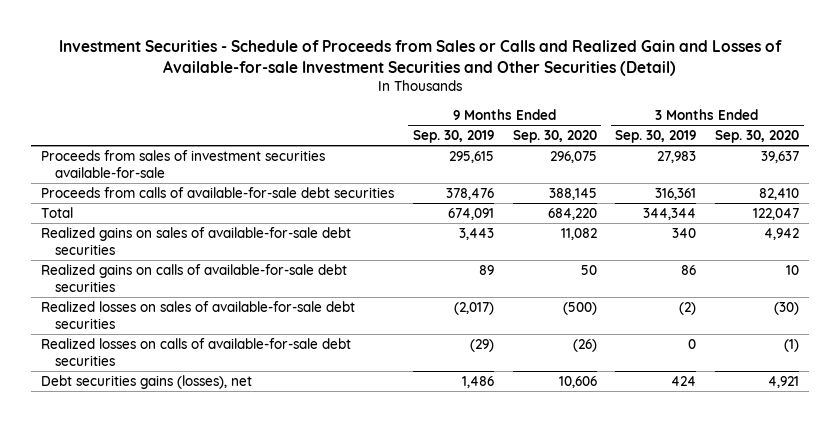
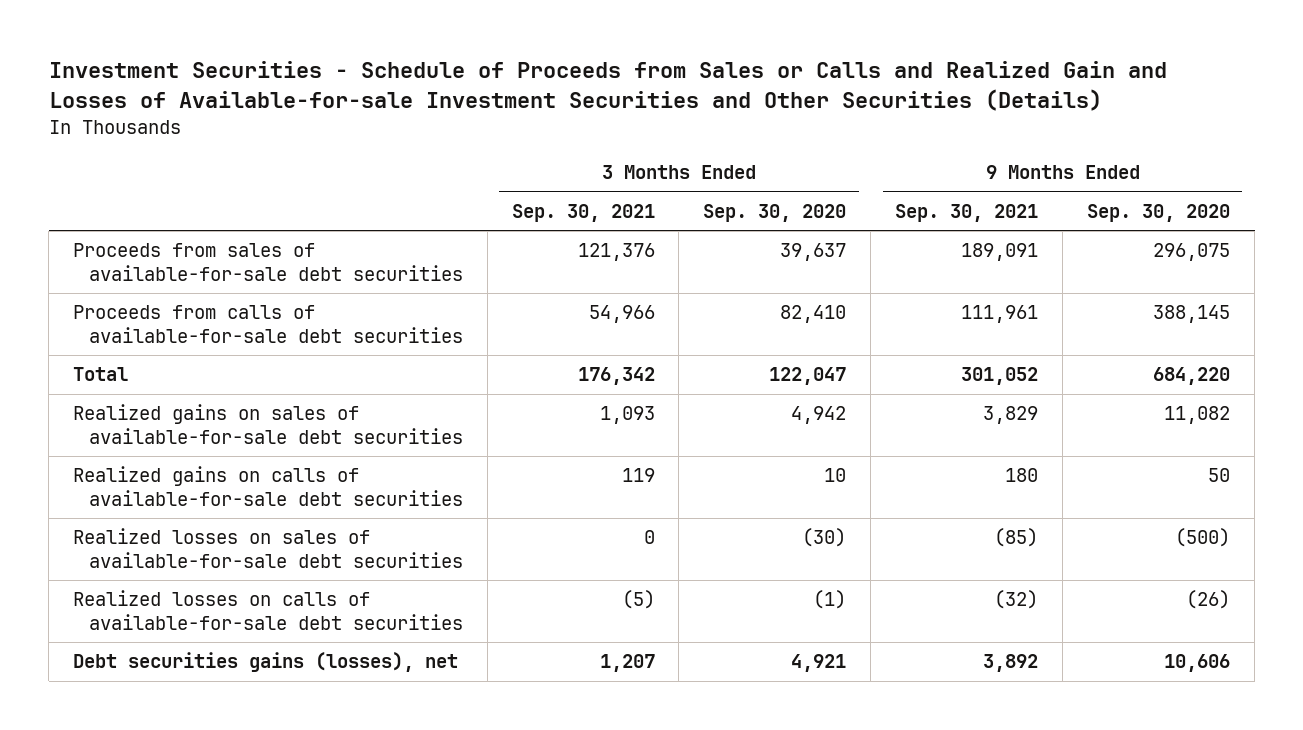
- Investment Securities - Schedule of Proceeds from Sales or Calls and Realized Gain and Losses of Available-for-sale Investment Securities and Other Securities (Detail)
+ Investment Securities - Schedule of Proceeds from Sales or Calls and Realized Gain and Losses of Available-for-sale Investment Securities and Other Securities (Details)
- | 9 Months Ended Sep. 30, 2019 | 9 Months Ended Sep. 30, 2020 | 3 Months Ended Sep. 30, 2019 | 3 Months Ended Sep. 30, 2020
+ | 3 Months Ended Sep. 30, 2021 | 3 Months Ended Sep. 30, 2020 | 9 Months Ended Sep. 30, 2021 | 9 Months Ended Sep. 30, 2020
- Proceeds from sales of investment securities available-for-sale | 295,615 | 296,075 | 27,983 | 39,637
+ Proceeds from sales of available-for-sale debt securities | 121,376 | 39,637 | 189,091 | 296,075

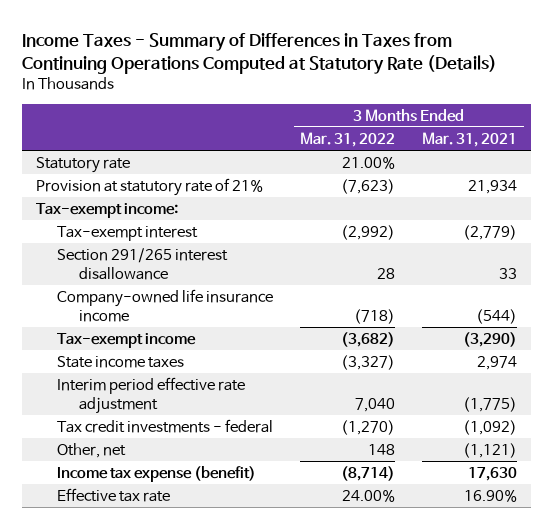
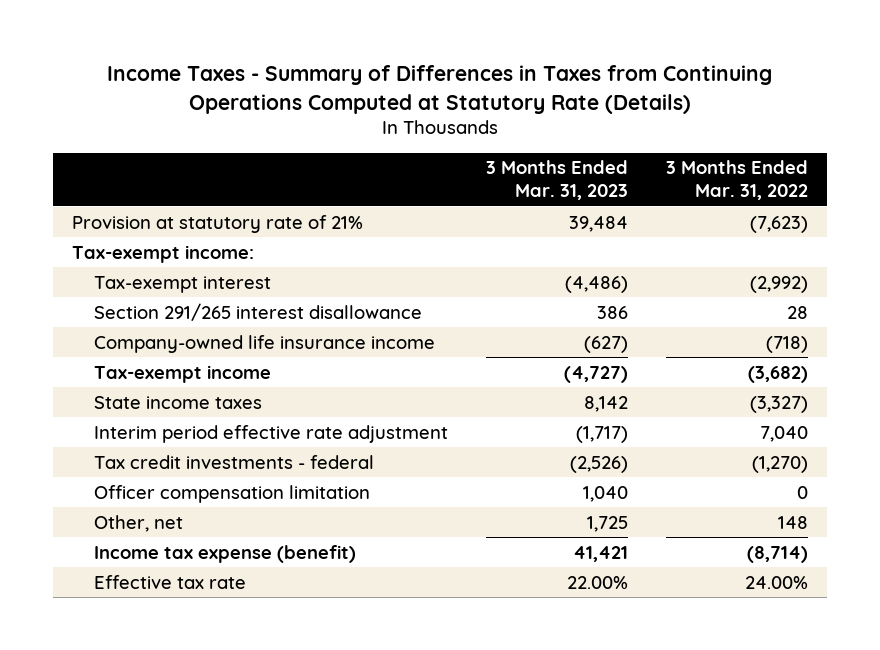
- | 3 Months Ended Mar. 31, 2022 | 3 Months Ended Mar. 31, 2021
+ | 3 Months Ended Mar. 31, 2023 | 3 Months Ended Mar. 31, 2022
- Statutory rate | 21.00% |
+ Officer compensation limitation | 1,040 | 0

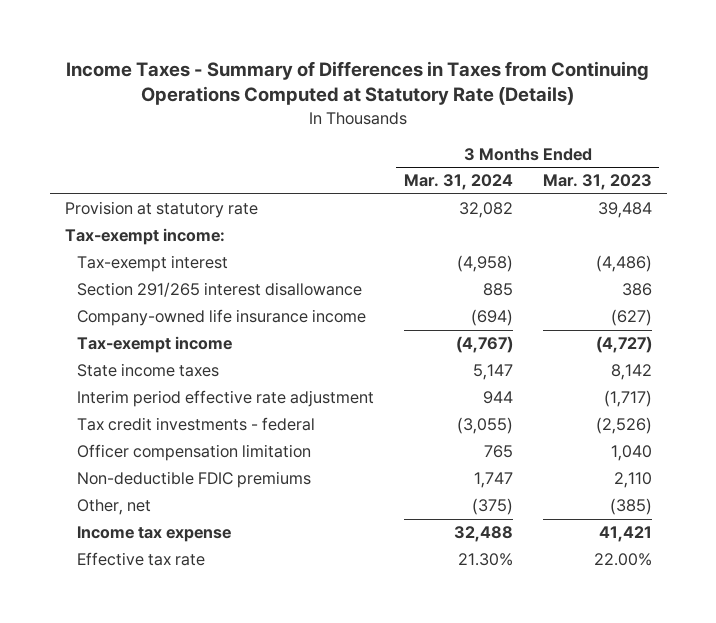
- | 3 Months Ended Mar. 31, 2023 | 3 Months Ended Mar. 31, 2022
+ | 3 Months Ended Mar. 31, 2024 | 3 Months Ended Mar. 31, 2023
- Provision at statutory rate of 21% | 39,484 | (7,623)
+ Provision at statutory rate | 32,082 | 39,484
- Other, net | 1,725 | 148
- Income tax expense (benefit) | 41,421 | (8,714)
+ Non-deductible FDIC premiums | 1,747 | 2,110
+ Other, net | (375) | (385)
+ Income tax expense | 32,488 | 41,421

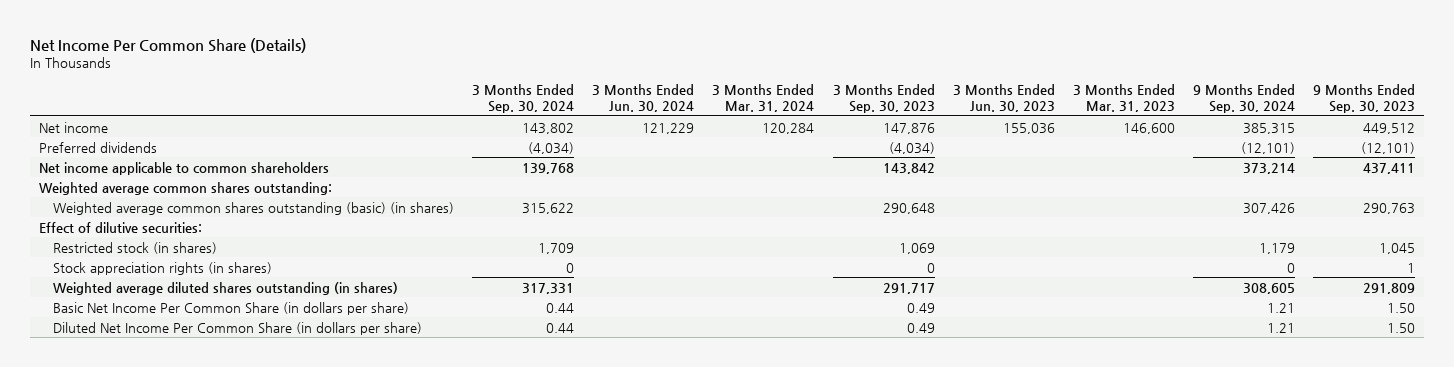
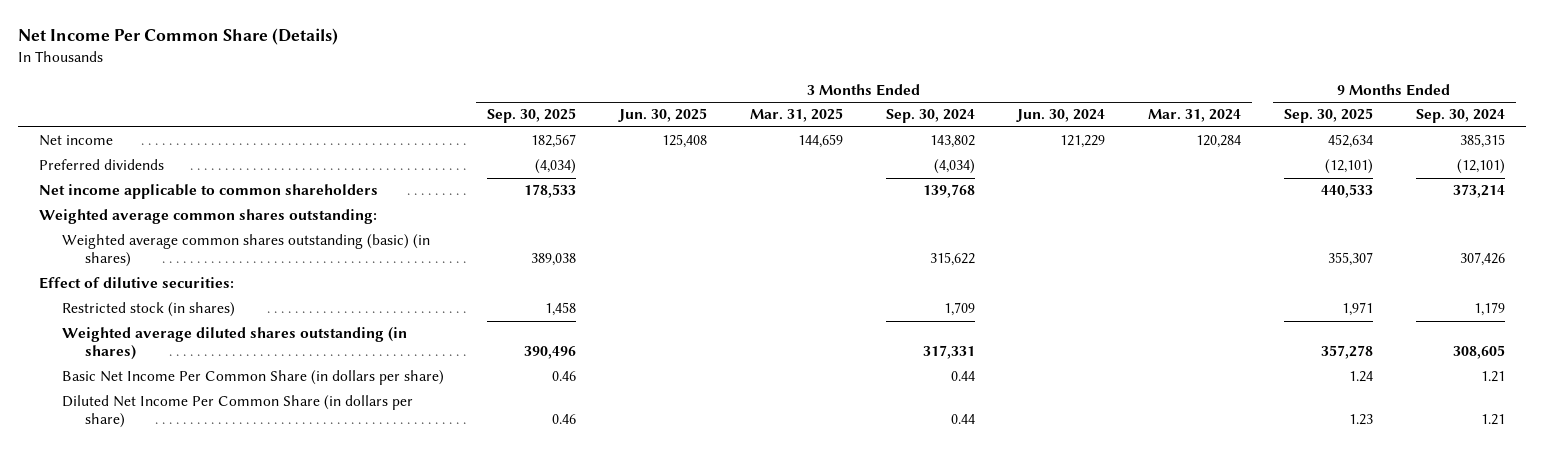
- | 3 Months Ended Sep. 30, 2024 | 3 Months Ended Jun. 30, 2024 | 3 Months Ended Mar. 31, 2024 | 3 Months Ended Sep. 30, 2023 | 3 Months Ended Jun. 30, 2023 | 3 Months Ended Mar. 31, 2023 | 9 Months Ended Sep. 30, 2024 | 9 Months Ended Sep. 30, 2023
+ | 3 Months Ended Sep. 30, 2025 | 3 Months Ended Jun. 30, 2025 | 3 Months Ended Mar. 31, 2025 | 3 Months Ended Sep. 30, 2024 | 3 Months Ended Jun. 30, 2024 | 3 Months Ended Mar. 31, 2024 | 9 Months Ended Sep. 30, 2025 | 9 Months Ended Sep. 30, 2024
- Stock appreciation rights (in shares) | 0 | | | 0 | | | 0 | 1

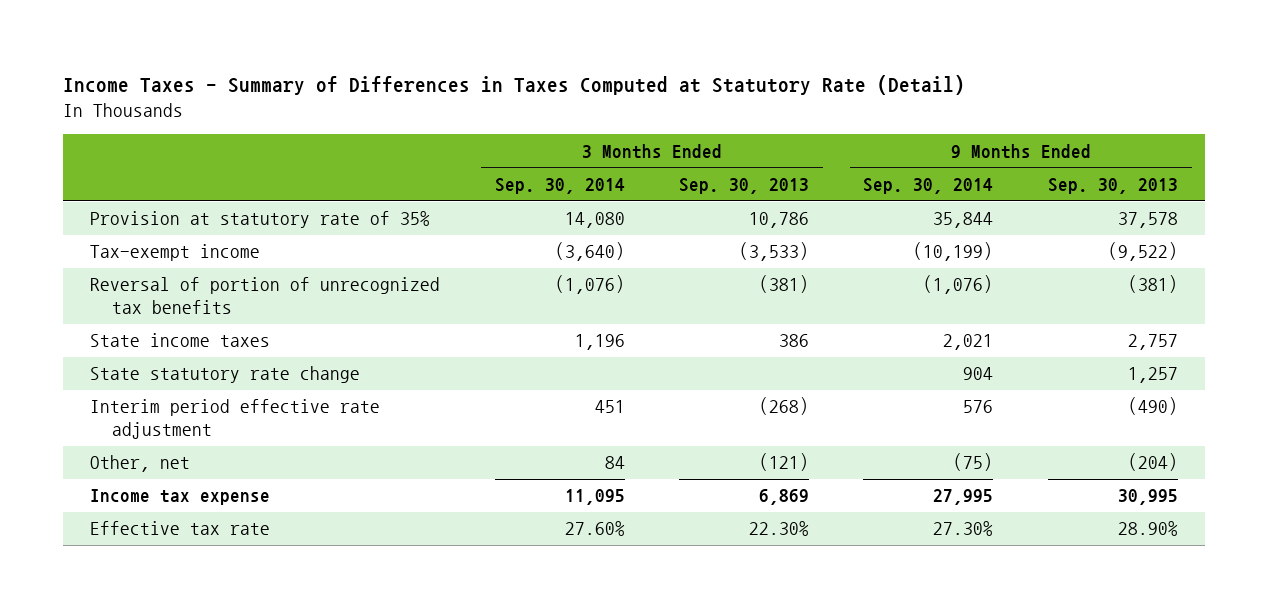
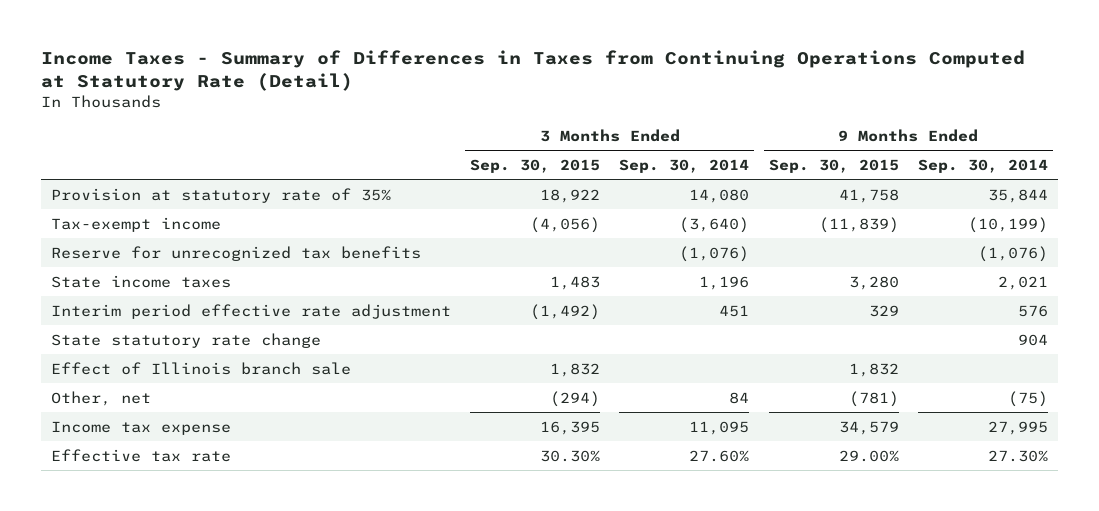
- Income Taxes - Summary of Differences in Taxes Computed at Statutory Rate (Detail)
+ Income Taxes - Summary of Differences in Taxes from Continuing Operations Computed at Statutory Rate (Detail)
- | 3 Months Ended Sep. 30, 2014 | 3 Months Ended Sep. 30, 2013 | 9 Months Ended Sep. 30, 2014 | 9 Months Ended Sep. 30, 2013
+ | 3 Months Ended Sep. 30, 2015 | 3 Months Ended Sep. 30, 2014 | 9 Months Ended Sep. 30, 2015 | 9 Months Ended Sep. 30, 2014
- Reversal of portion of unrecognized tax benefits | (1,076) | (381) | (1,076) | (381)
+ Reserve for unrecognized tax benefits | | (1,076) | | (1,076)
moved down: State statutory rate change | | | | 904
+ Effect of Illinois branch sale | 1,832 | | 1,832 |

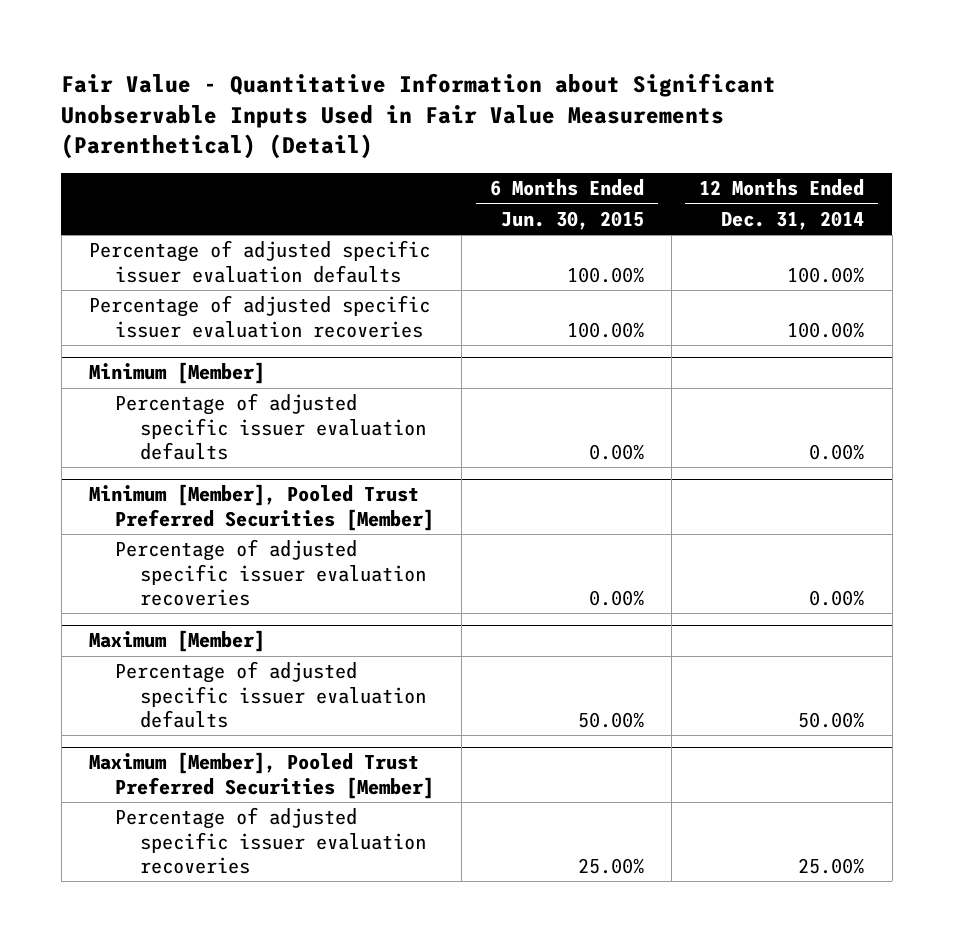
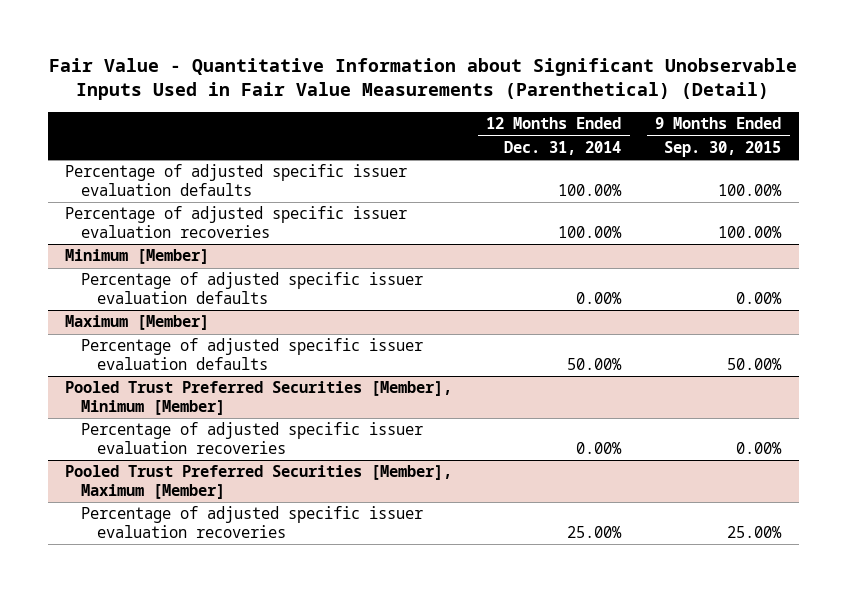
- | 6 Months Ended Jun. 30, 2015 | 12 Months Ended Dec. 31, 2014
+ | 12 Months Ended Dec. 31, 2014 | 9 Months Ended Sep. 30, 2015
- Minimum [Member], Pooled Trust Preferred Securities [Member]
- Percentage of adjusted specific issuer evaluation recoveries | 0.00% | 0.00%
- Maximum [Member], Pooled Trust Preferred Securities [Member]
+ Pooled Trust Preferred Securities [Member], Minimum [Member]
+ Percentage of adjusted specific issuer evaluation recoveries | 0.00% | 0.00%
+ Pooled Trust Preferred Securities [Member], Maximum [Member]

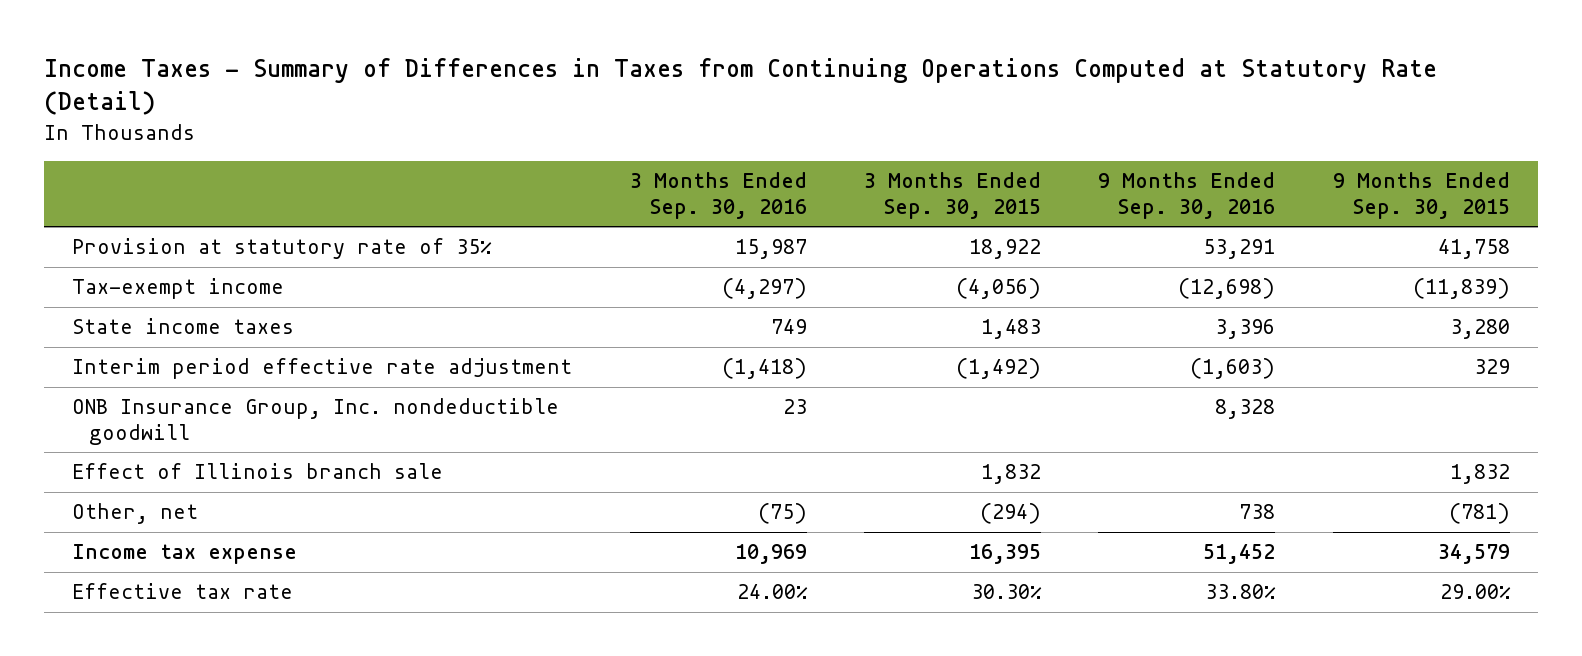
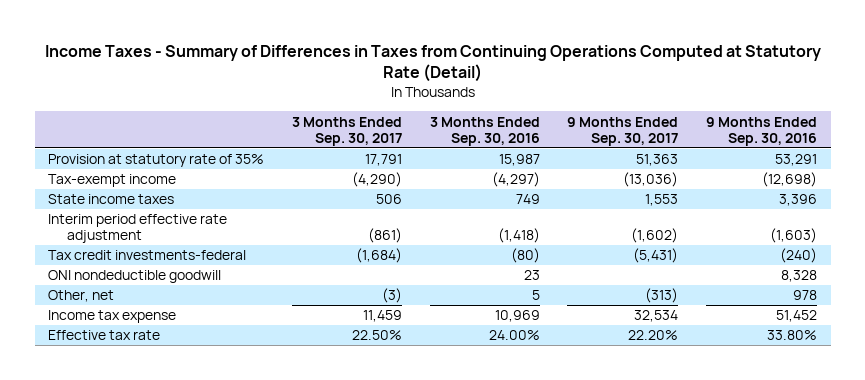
- | 3 Months Ended Sep. 30, 2016 | 3 Months Ended Sep. 30, 2015 | 9 Months Ended Sep. 30, 2016 | 9 Months Ended Sep. 30, 2015
+ | 3 Months Ended Sep. 30, 2017 | 3 Months Ended Sep. 30, 2016 | 9 Months Ended Sep. 30, 2017 | 9 Months Ended Sep. 30, 2016
- ONB Insurance Group, Inc. nondeductible goodwill | 23 | | 8,328 |
- Effect of Illinois branch sale | | 1,832 | | 1,832
- Other, net | (75) | (294) | 738 | (781)
+ Tax credit investments-federal | (1,684) | (80) | (5,431) | (240)
+ ONI nondeductible goodwill | | 23 | | 8,328
+ Other, net | (3) | 5 | (313) | 978

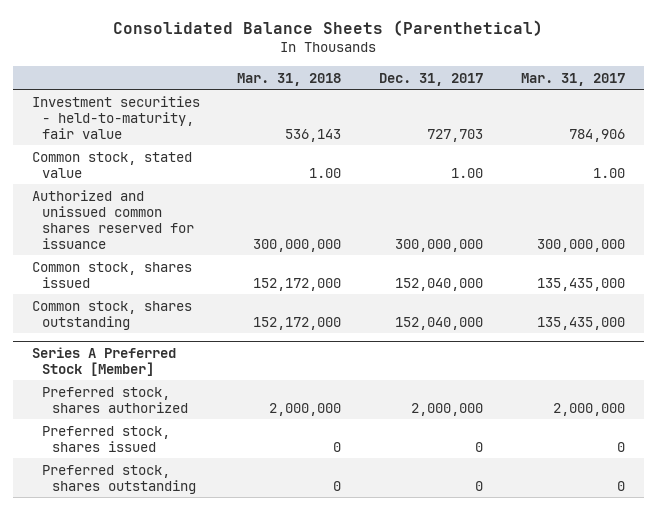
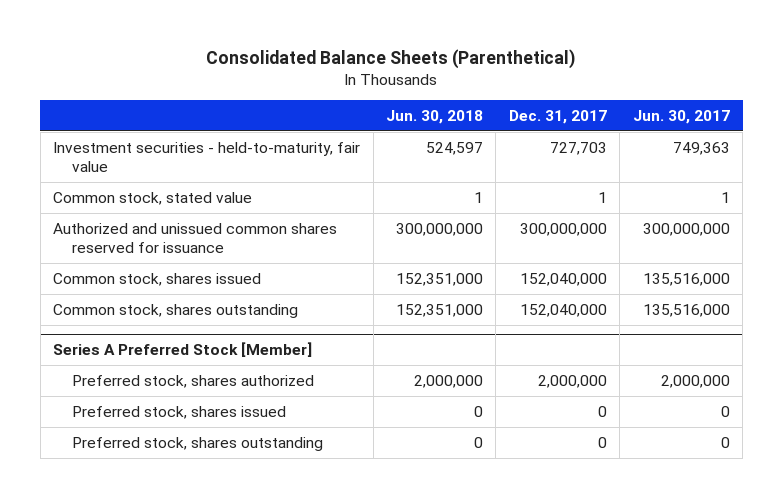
- | Mar. 31, 2018 | Dec. 31, 2017 | Mar. 31, 2017
+ | Jun. 30, 2018 | Dec. 31, 2017 | Jun. 30, 2017
- Common stock, stated value | 1.00 | 1.00 | 1.00
+ Common stock, stated value | 1 | 1 | 1

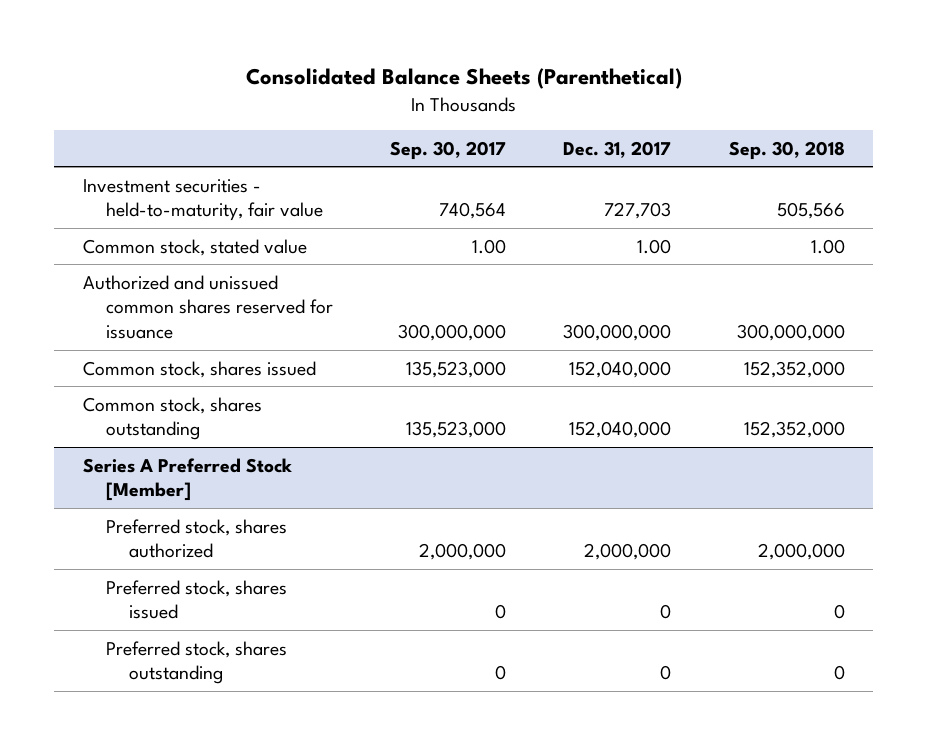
- | Jun. 30, 2018 | Dec. 31, 2017 | Jun. 30, 2017
+ | Sep. 30, 2017 | Dec. 31, 2017 | Sep. 30, 2018
- Common stock, stated value | 1 | 1 | 1
+ Common stock, stated value | 1.00 | 1.00 | 1.00

